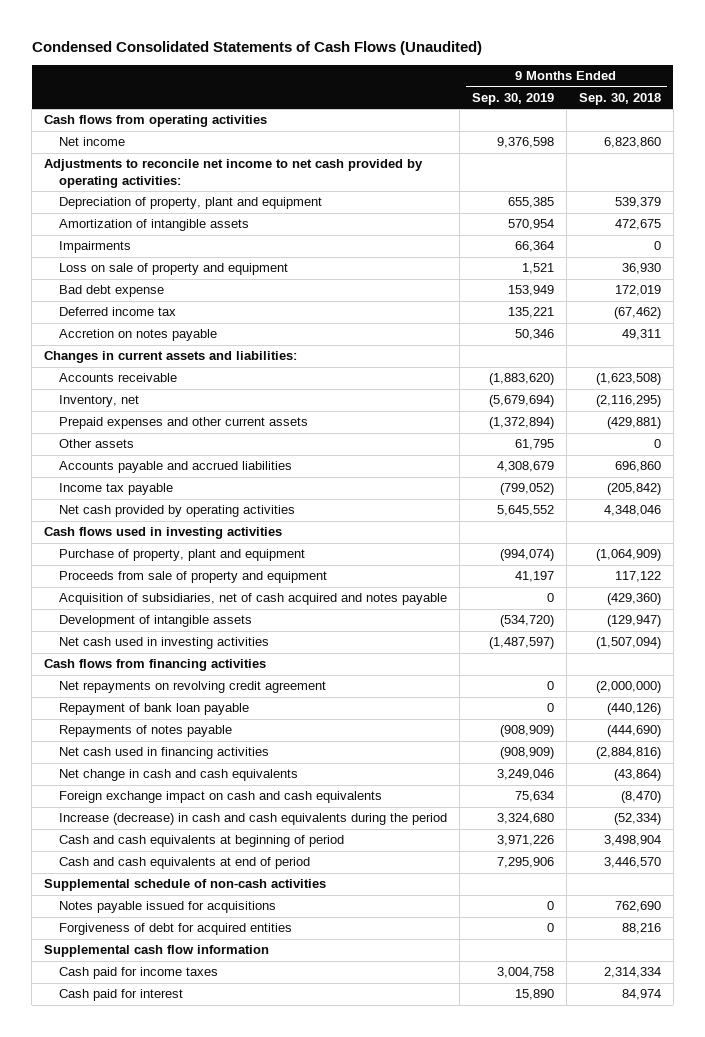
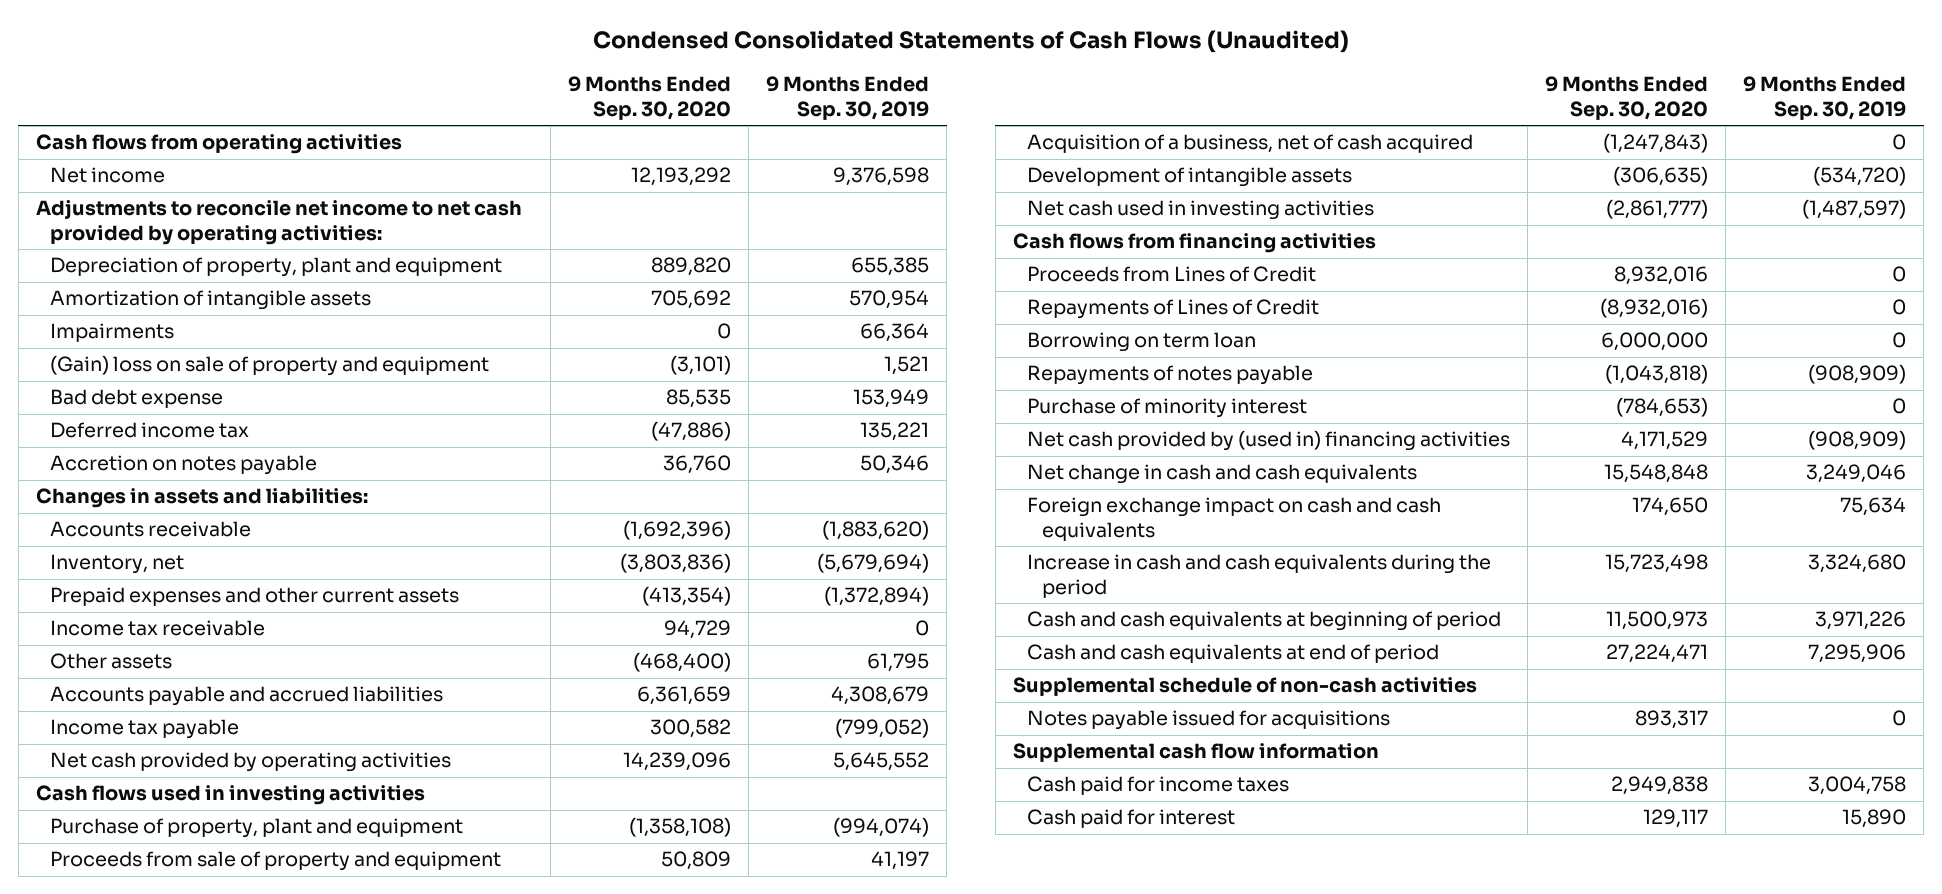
- | 9 Months Ended Sep. 30, 2019 | 9 Months Ended Sep. 30, 2018
+ | 9 Months Ended Sep. 30, 2020 | 9 Months Ended Sep. 30, 2019
- Loss on sale of property and equipment | 1,521 | 36,930
+ (Gain) loss on sale of property and equipment | (3,101) | 1,521
- Changes in current assets and liabilities:
+ Changes in assets and liabilities:
+ Income tax receivable | 94,729 | 0
- Acquisition of subsidiaries, net of cash acquired and notes payable | 0 | (429,360)
+ Acquisition of a business, net of cash acquired | (1,247,843) | 0
- Net repayments on revolving credit agreement | 0 | (2,000,000)
- Repayment of bank loan payable | 0 | (440,126)
+ Proceeds from Lines of Credit | 8,932,016 | 0
+ Repayments of Lines of Credit | (8,932,016) | 0
+ Borrowing on term loan | 6,000,000 | 0
- Net cash used in financing activities | (908,909) | (2,884,816)
+ Purchase of minority interest | (784,653) | 0
+ Net cash provided by (used in) financing activities | 4,171,529 | (908,909)
- Increase (decrease) in cash and cash equivalents during the period | 3,324,680 | (52,334)
+ Increase in cash and cash equivalents during the period | 15,723,498 | 3,324,680
- Forgiveness of debt for acquired entities | 0 | 88,216

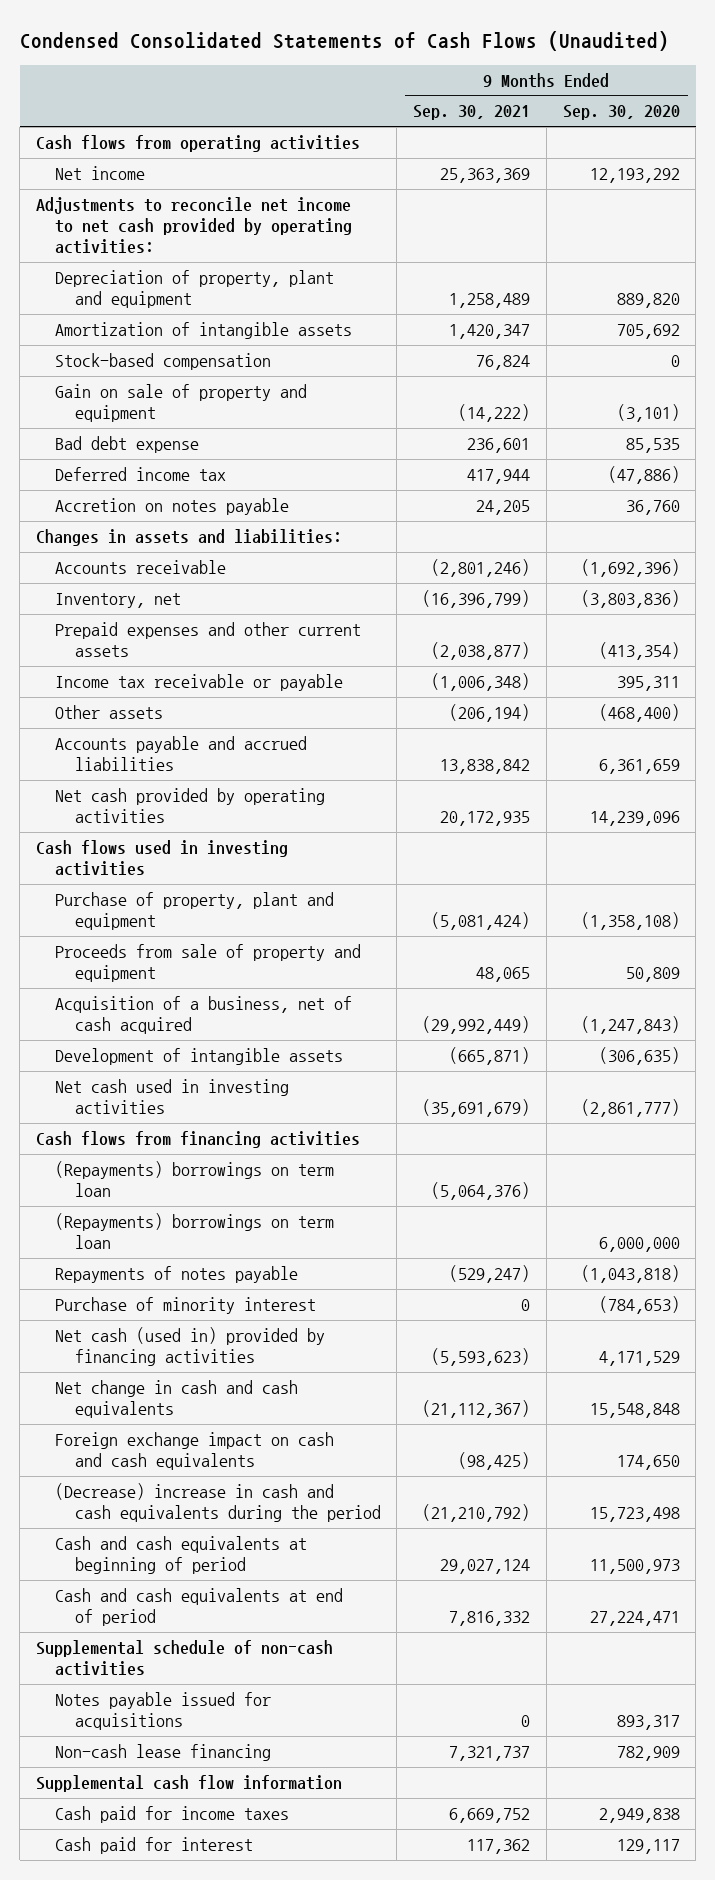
- | 9 Months Ended Sep. 30, 2020 | 9 Months Ended Sep. 30, 2019
+ | 9 Months Ended Sep. 30, 2021 | 9 Months Ended Sep. 30, 2020
- Impairments | 0 | 66,364
- (Gain) loss on sale of property and equipment | (3,101) | 1,521
+ Stock-based compensation | 76,824 | 0
+ Gain on sale of property and equipment | (14,222) | (3,101)
- Income tax receivable | 94,729 | 0
+ Income tax receivable or payable | (1,006,348) | 395,311
- Income tax payable | 300,582 | (799,052)
- Proceeds from Lines of Credit | 8,932,016 | 0
- Repayments of Lines of Credit | (8,932,016) | 0
- Borrowing on term loan | 6,000,000 | 0
+ (Repayments) borrowings on term loan | (5,064,376) |
+ (Repayments) borrowings on term loan | | 6,000,000
- Net cash provided by (used in) financing activities | 4,171,529 | (908,909)
+ Net cash (used in) provided by financing activities | (5,593,623) | 4,171,529
- Increase in cash and cash equivalents during the period | 15,723,498 | 3,324,680
+ (Decrease) increase in cash and cash equivalents during the period | (21,210,792) | 15,723,498
+ Non-cash lease financing | 7,321,737 | 782,909

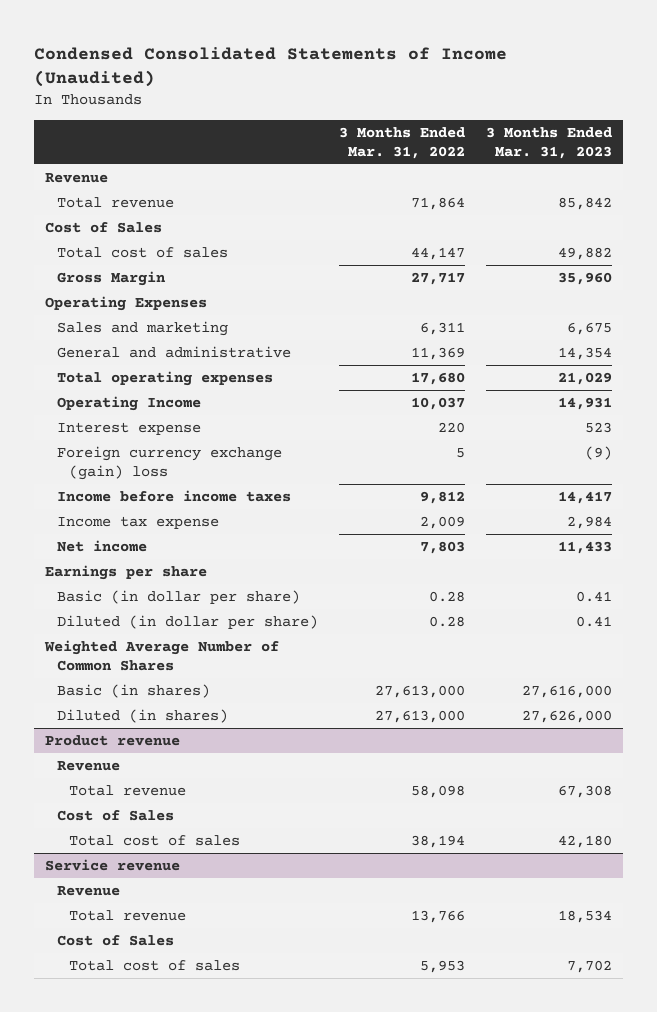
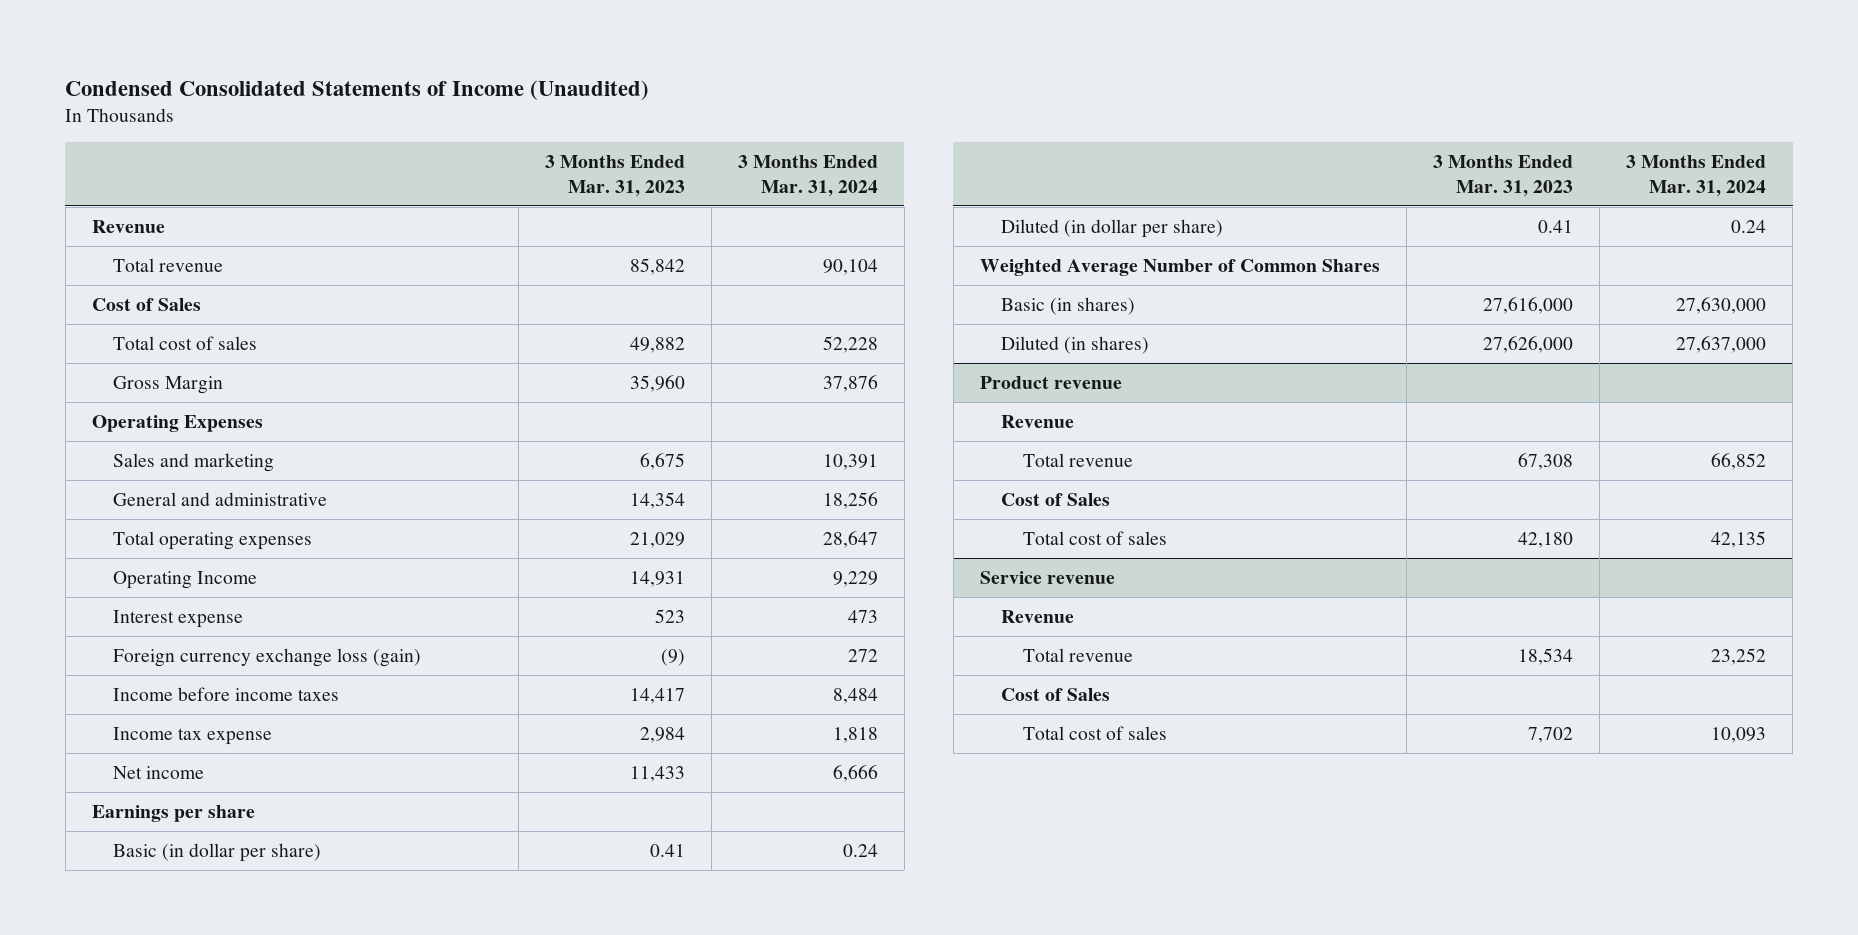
- | 3 Months Ended Mar. 31, 2022 | 3 Months Ended Mar. 31, 2023
+ | 3 Months Ended Mar. 31, 2023 | 3 Months Ended Mar. 31, 2024
- Foreign currency exchange (gain) loss | 5 | (9)
+ Foreign currency exchange loss (gain) | (9) | 272

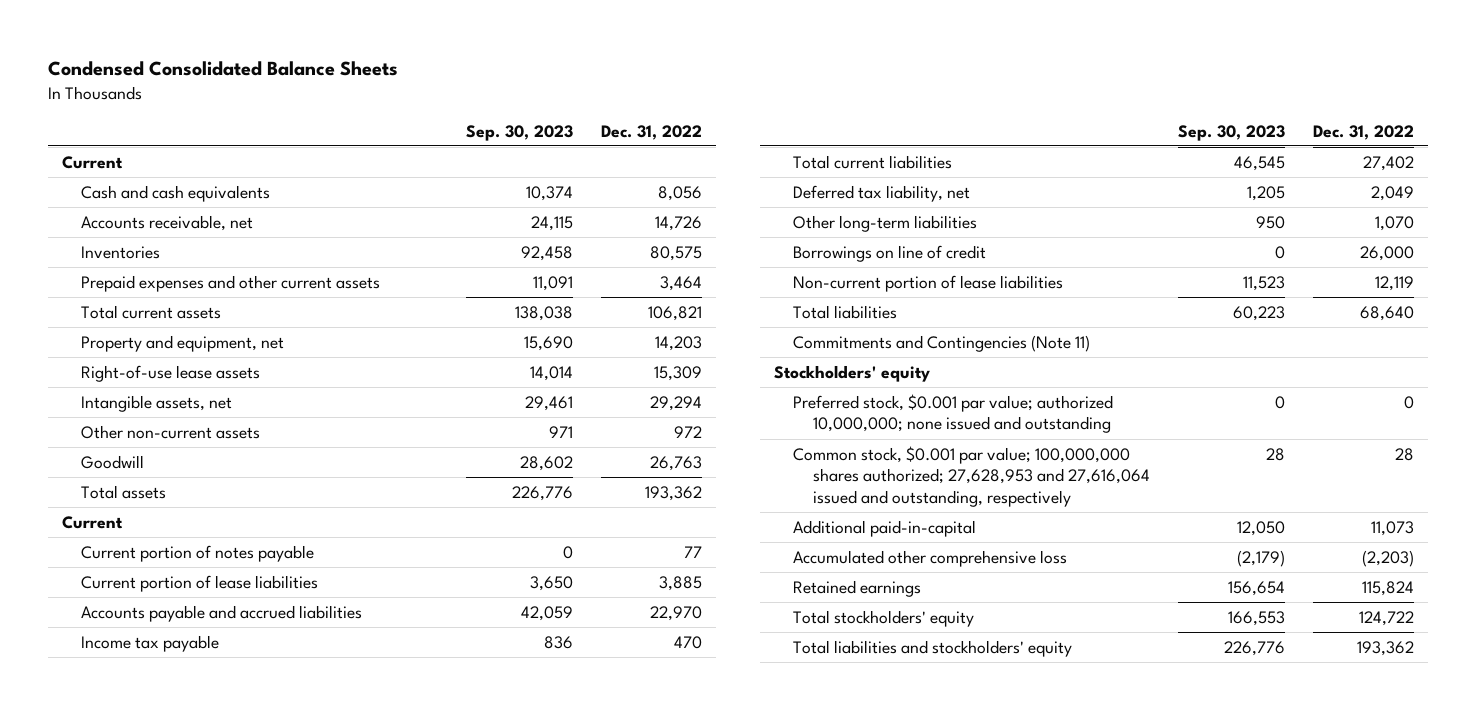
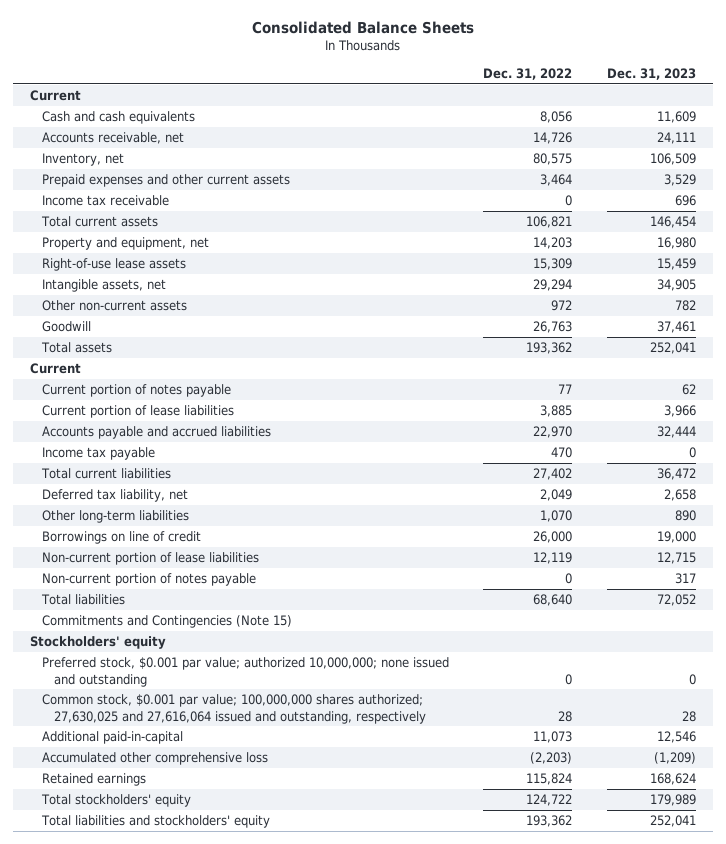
- Condensed Consolidated Balance Sheets
+ Consolidated Balance Sheets
- | Sep. 30, 2023 | Dec. 31, 2022
+ | Dec. 31, 2022 | Dec. 31, 2023
- Inventories | 92,458 | 80,575
+ Inventory, net | 80,575 | 106,509
+ Income tax receivable | 0 | 696
+ Non-current portion of notes payable | 0 | 317
- Commitments and Contingencies (Note 11)
+ Commitments and Contingencies (Note 15)
- Common stock, $0.001 par value; 100,000,000 shares authorized; 27,628,953 and 27,616,064 issued and outstanding, respectively | 28 | 28
+ Common stock, $0.001 par value; 100,000,000 shares authorized; 27,630,025 and 27,616,064 issued and outstanding, respectively | 28 | 28

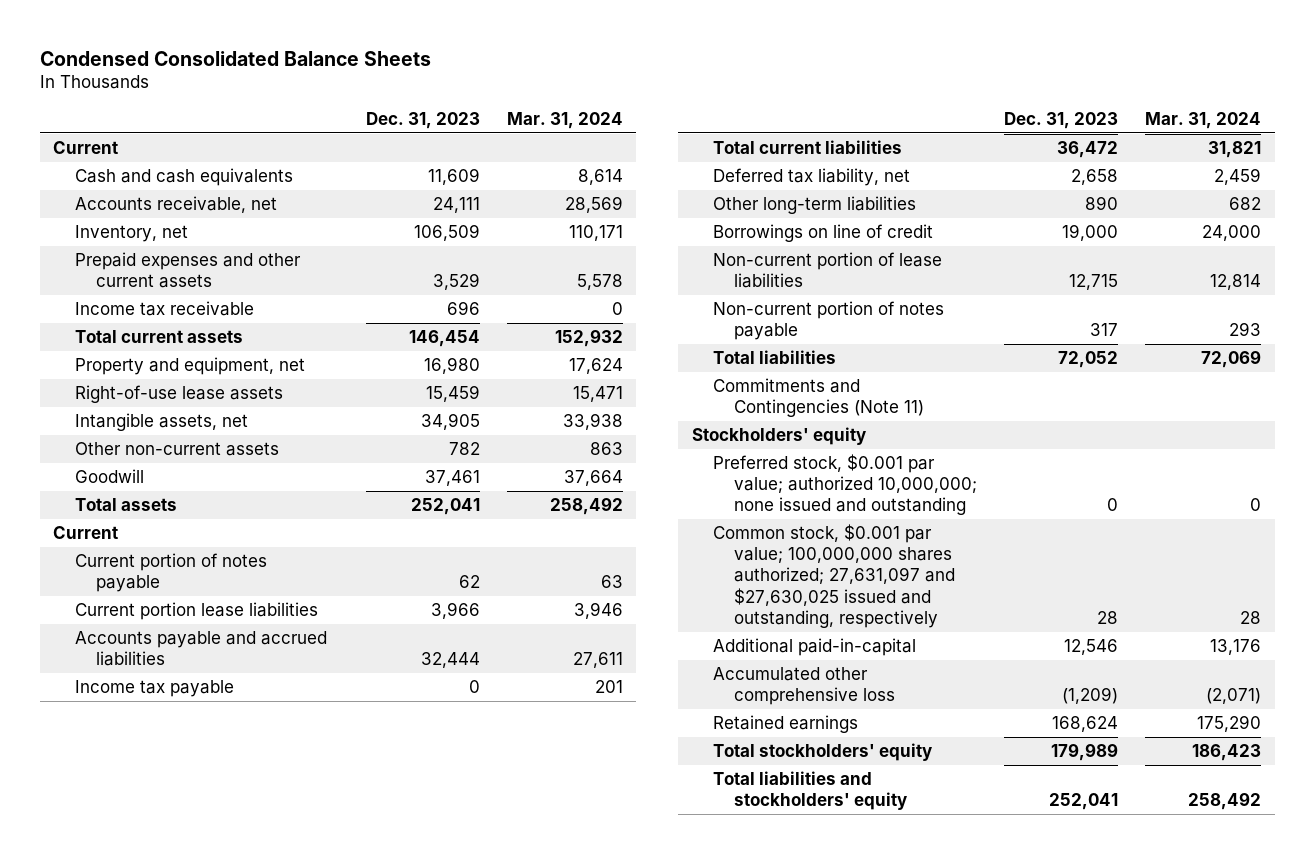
- Consolidated Balance Sheets
+ Condensed Consolidated Balance Sheets
- | Dec. 31, 2022 | Dec. 31, 2023
+ | Dec. 31, 2023 | Mar. 31, 2024
- Current portion of lease liabilities | 3,885 | 3,966
+ Current portion lease liabilities | 3,966 | 3,946
- Commitments and Contingencies (Note 15)
+ Commitments and Contingencies (Note 11)
- Common stock, $0.001 par value; 100,000,000 shares authorized; 27,630,025 and 27,616,064 issued and outstanding, respectively | 28 | 28
+ Common stock, $0.001 par value; 100,000,000 shares authorized; 27,631,097 and $27,630,025 issued and outstanding, respectively | 28 | 28

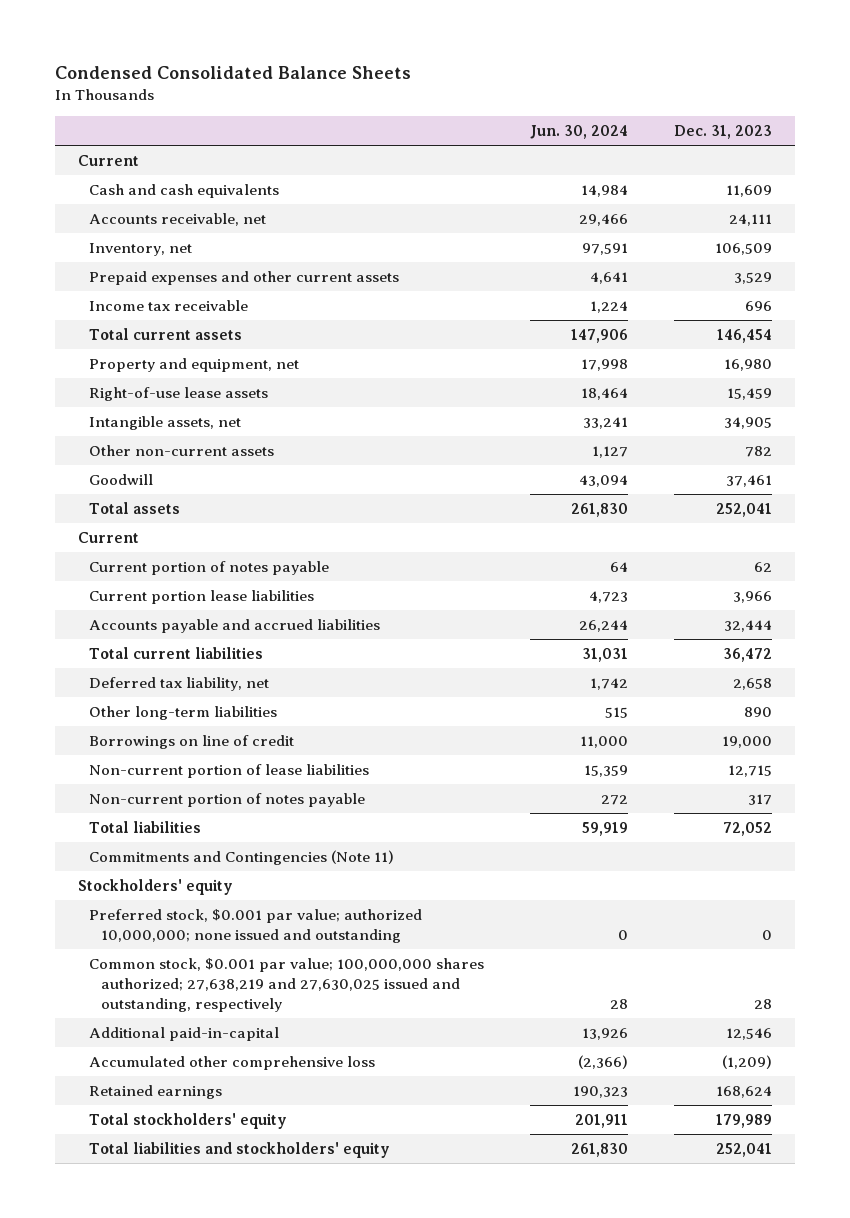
- | Dec. 31, 2023 | Mar. 31, 2024
+ | Jun. 30, 2024 | Dec. 31, 2023
- Income tax payable | 0 | 201
- Common stock, $0.001 par value; 100,000,000 shares authorized; 27,631,097 and $27,630,025 issued and outstanding, respectively | 28 | 28
+ Common stock, $0.001 par value; 100,000,000 shares authorized; 27,638,219 and 27,630,025 issued and outstanding, respectively | 28 | 28

